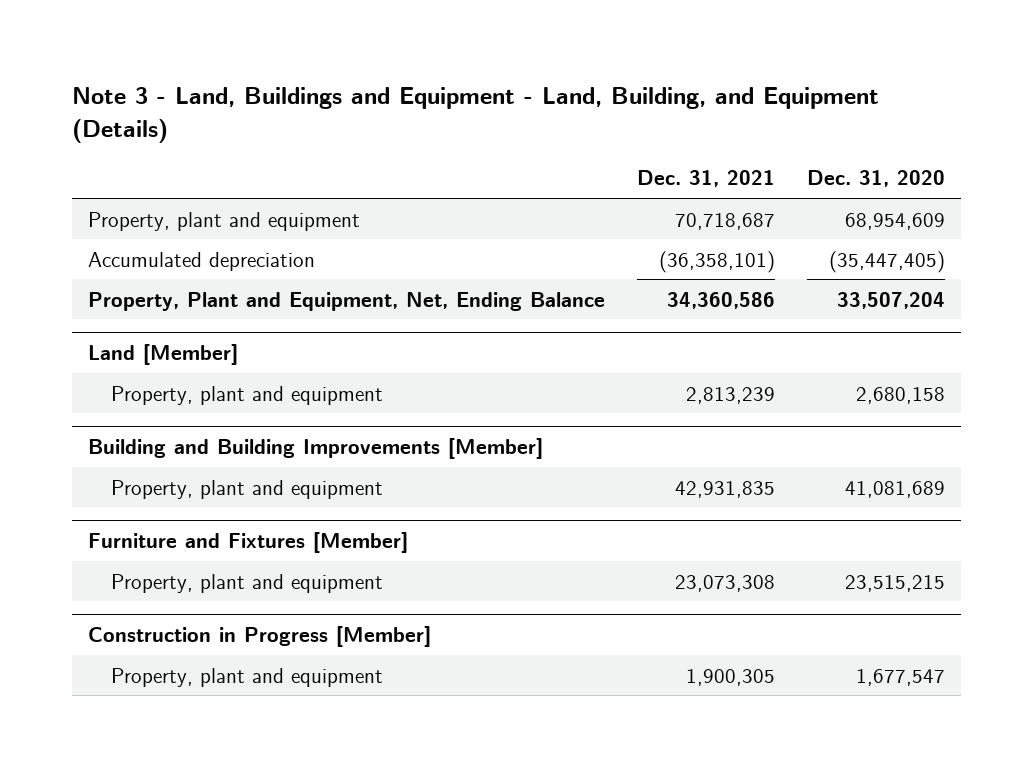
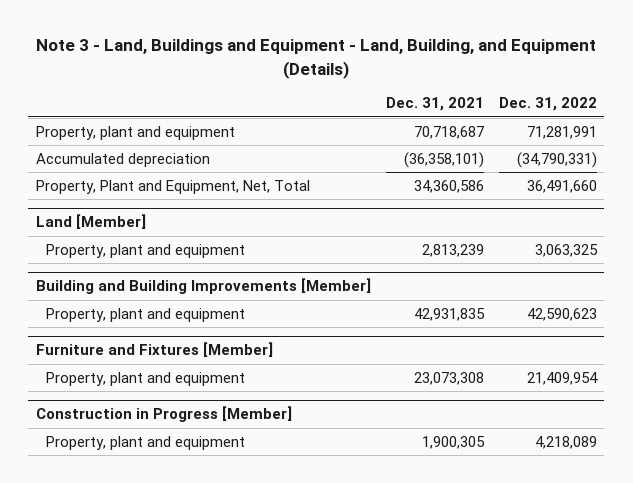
- | Dec. 31, 2021 | Dec. 31, 2020
+ | Dec. 31, 2021 | Dec. 31, 2022
- Property, Plant and Equipment, Net, Ending Balance | 34,360,586 | 33,507,204
+ Property, Plant and Equipment, Net, Total | 34,360,586 | 36,491,660

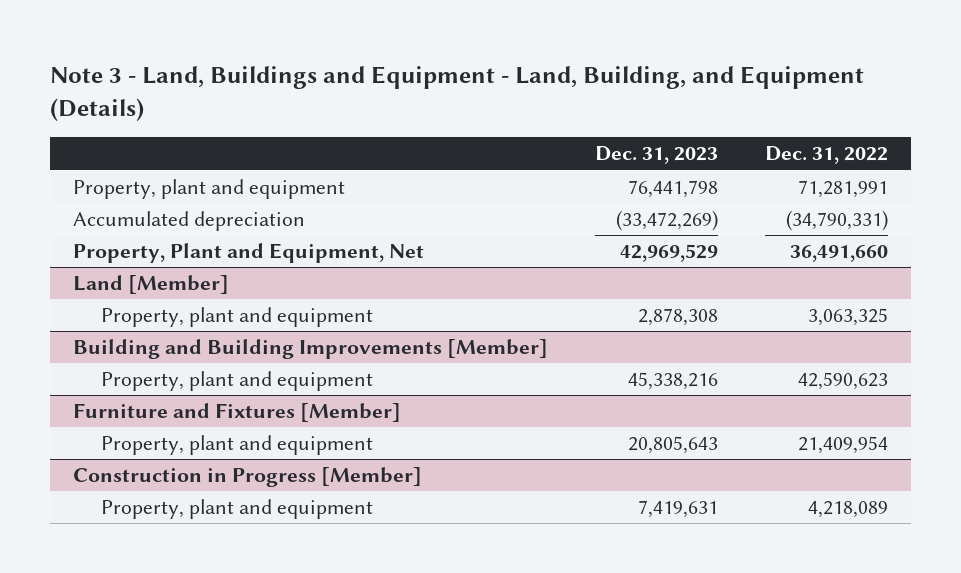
- | Dec. 31, 2021 | Dec. 31, 2022
+ | Dec. 31, 2023 | Dec. 31, 2022
- Property, Plant and Equipment, Net, Total | 34,360,586 | 36,491,660
+ Property, Plant and Equipment, Net | 42,969,529 | 36,491,660

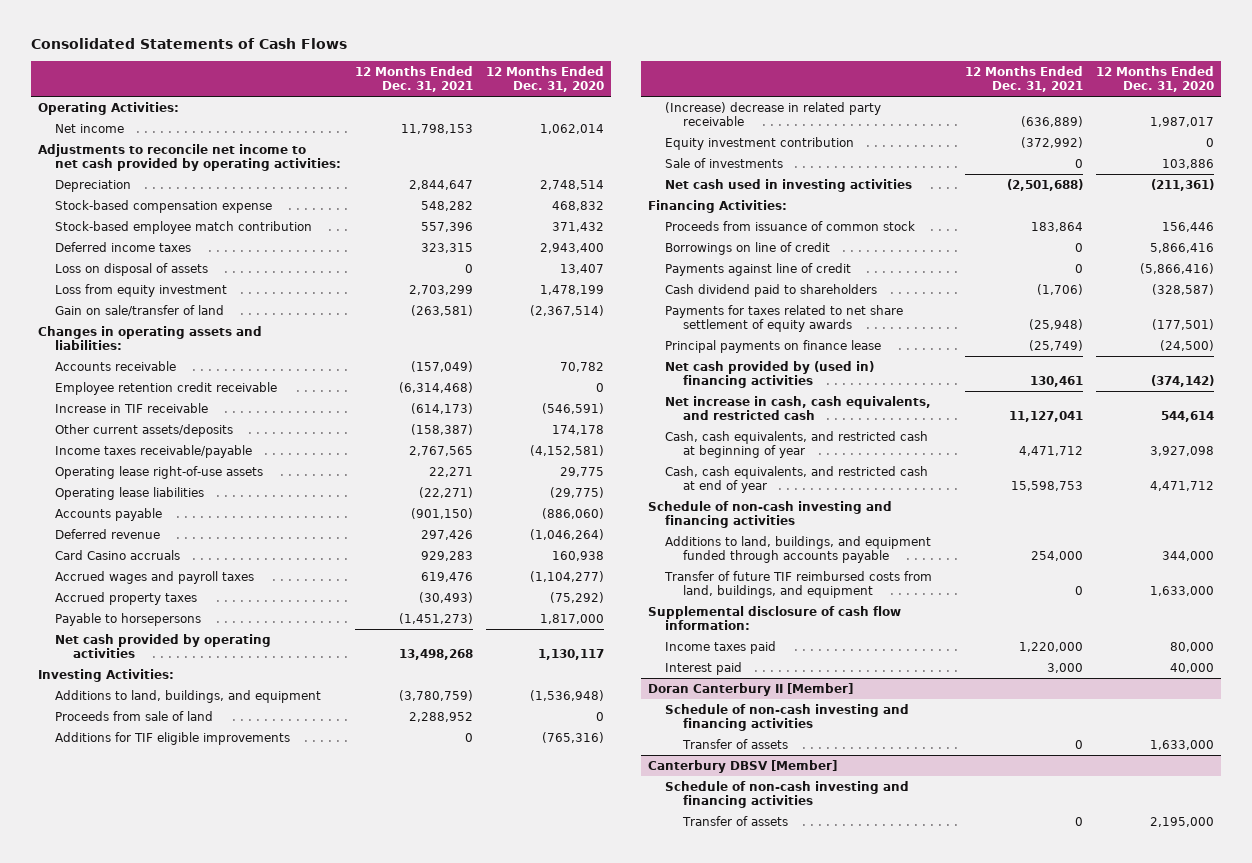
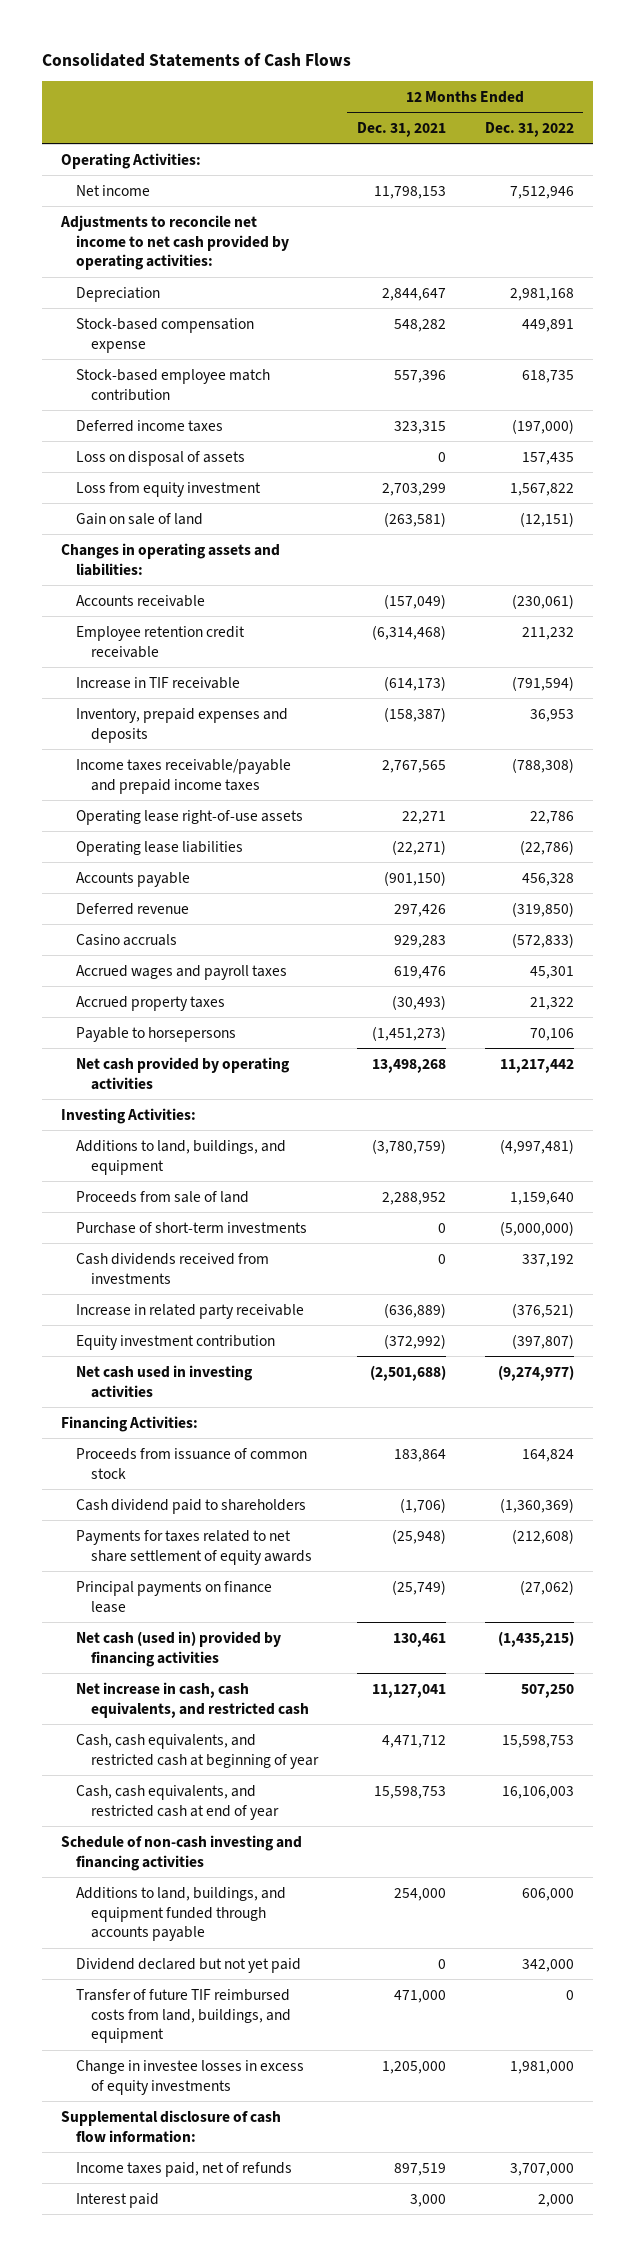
- | 12 Months Ended Dec. 31, 2021 | 12 Months Ended Dec. 31, 2020
+ | 12 Months Ended Dec. 31, 2021 | 12 Months Ended Dec. 31, 2022
- Gain on sale/transfer of land | (263,581) | (2,367,514)
+ Gain on sale of land | (263,581) | (12,151)
- Other current assets/deposits | (158,387) | 174,178
- Income taxes receivable/payable | 2,767,565 | (4,152,581)
+ Inventory, prepaid expenses and deposits | (158,387) | 36,953
+ Income taxes receivable/payable and prepaid income taxes | 2,767,565 | (788,308)
- Card Casino accruals | 929,283 | 160,938
+ Casino accruals | 929,283 | (572,833)
- Additions for TIF eligible improvements | 0 | (765,316)
- (Increase) decrease in related party receivable | (636,889) | 1,987,017
+ Purchase of short-term investments | 0 | (5,000,000)
+ Cash dividends received from investments | 0 | 337,192
+ Increase in related party receivable | (636,889) | (376,521)
- Sale of investments | 0 | 103,886
- Borrowings on line of credit | 0 | 5,866,416
- Payments against line of credit | 0 | (5,866,416)
- Net cash provided by (used in) financing activities | 130,461 | (374,142)
+ Net cash (used in) provided by financing activities | 130,461 | (1,435,215)
- Transfer of future TIF reimbursed costs from land, buildings, and equipment | 0 | 1,633,000
+ Dividend declared but not yet paid | 0 | 342,000
+ Transfer of future TIF reimbursed costs from land, buildings, and equipment | 471,000 | 0
+ Change in investee losses in excess of equity investments | 1,205,000 | 1,981,000
- Income taxes paid | 1,220,000 | 80,000
+ Income taxes paid, net of refunds | 897,519 | 3,707,000
- Doran Canterbury II [Member]
- Schedule of non-cash investing and financing activities
- Transfer of assets | 0 | 1,633,000
- Canterbury DBSV [Member]
- Schedule of non-cash investing and financing activities
- Transfer of assets | 0 | 2,195,000

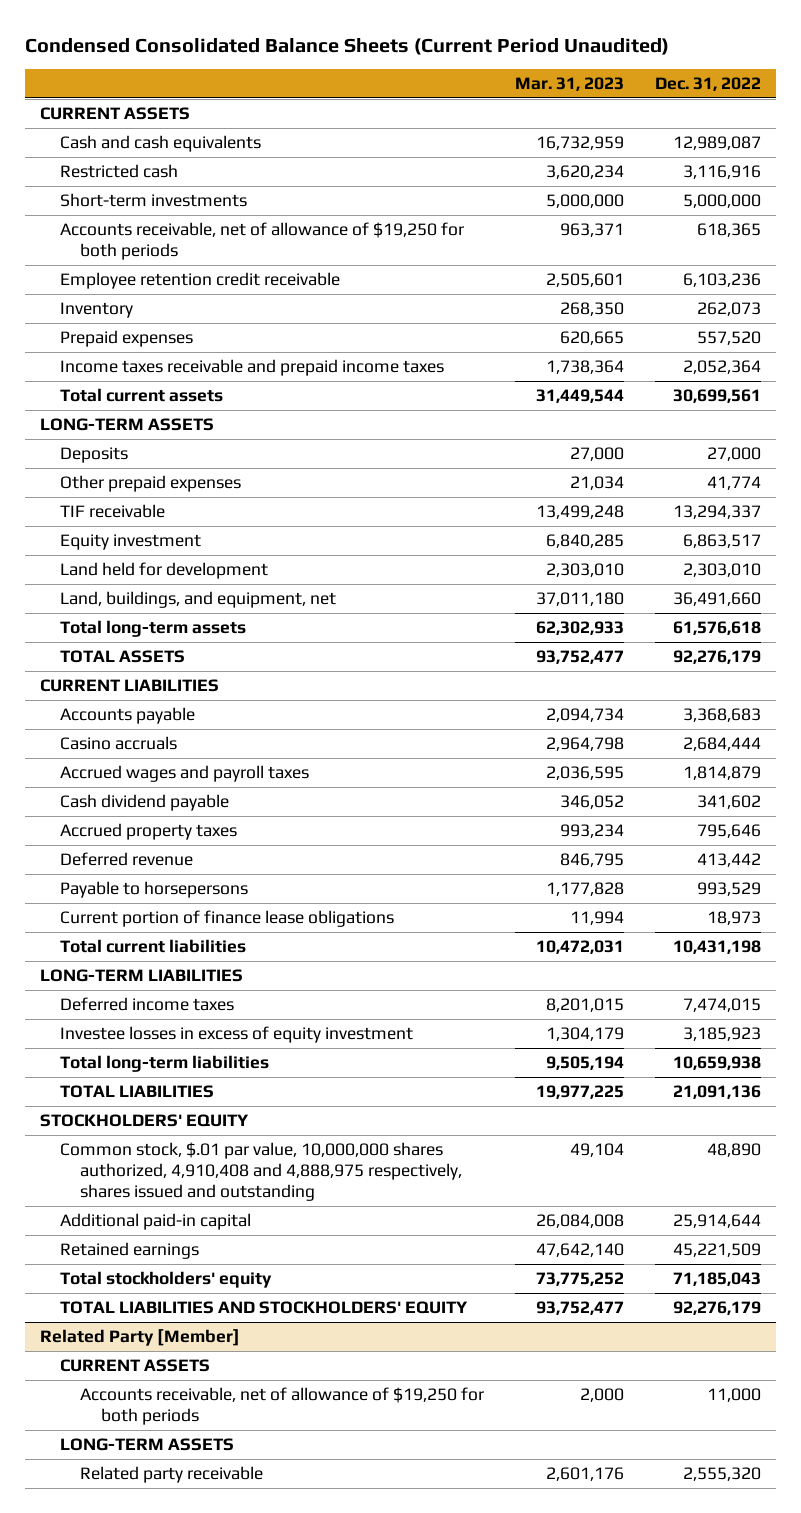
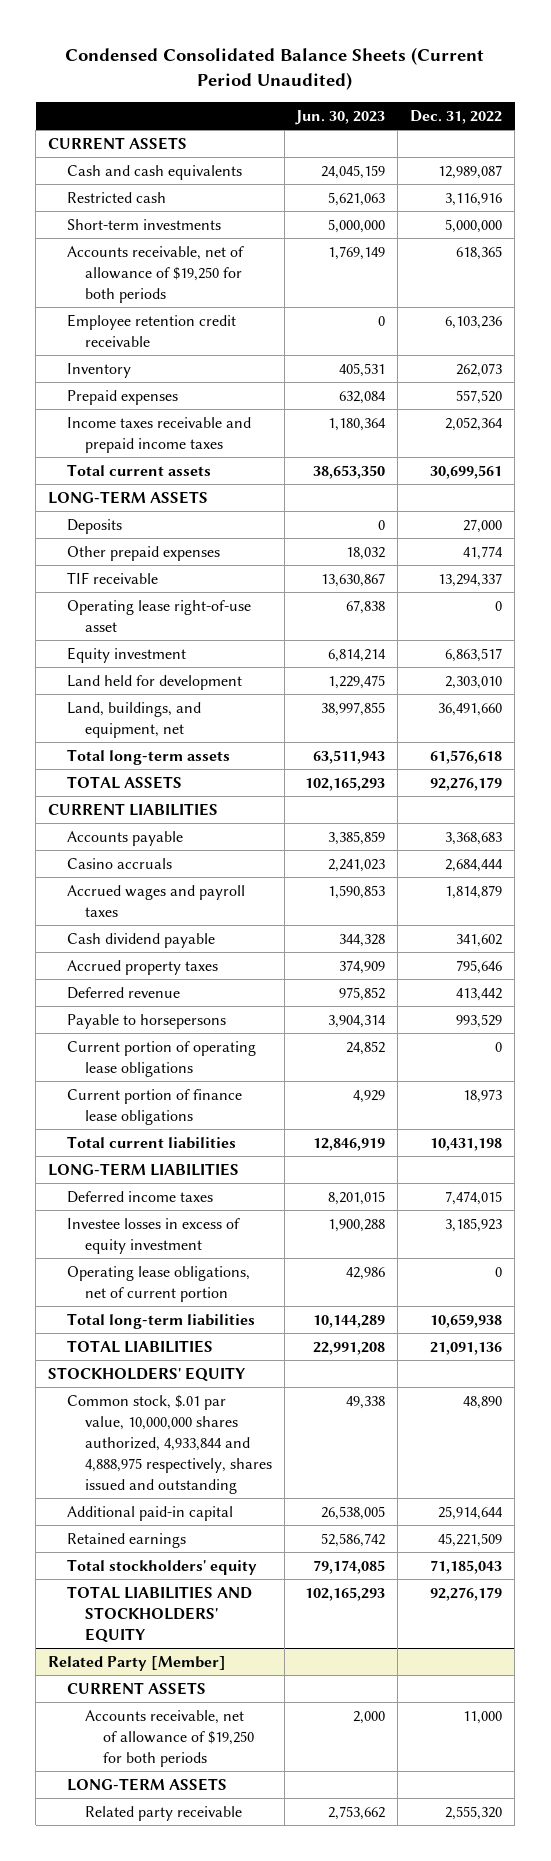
- | Mar. 31, 2023 | Dec. 31, 2022
+ | Jun. 30, 2023 | Dec. 31, 2022
+ Operating lease right-of-use asset | 67,838 | 0
+ Current portion of operating lease obligations | 24,852 | 0
+ Operating lease obligations, net of current portion | 42,986 | 0
- Common stock, $.01 par value, 10,000,000 shares authorized, 4,910,408 and 4,888,975 respectively, shares issued and outstanding | 49,104 | 48,890
+ Common stock, $.01 par value, 10,000,000 shares authorized, 4,933,844 and 4,888,975 respectively, shares issued and outstanding | 49,338 | 48,890

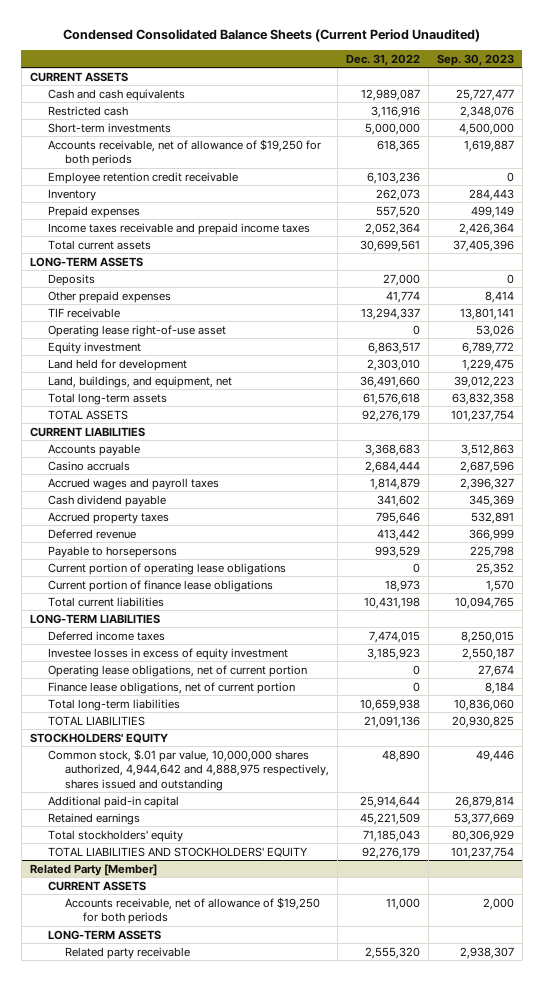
- | Jun. 30, 2023 | Dec. 31, 2022
+ | Dec. 31, 2022 | Sep. 30, 2023
+ Finance lease obligations, net of current portion | 0 | 8,184
- Common stock, $.01 par value, 10,000,000 shares authorized, 4,933,844 and 4,888,975 respectively, shares issued and outstanding | 49,338 | 48,890
+ Common stock, $.01 par value, 10,000,000 shares authorized, 4,944,642 and 4,888,975 respectively, shares issued and outstanding | 48,890 | 49,446

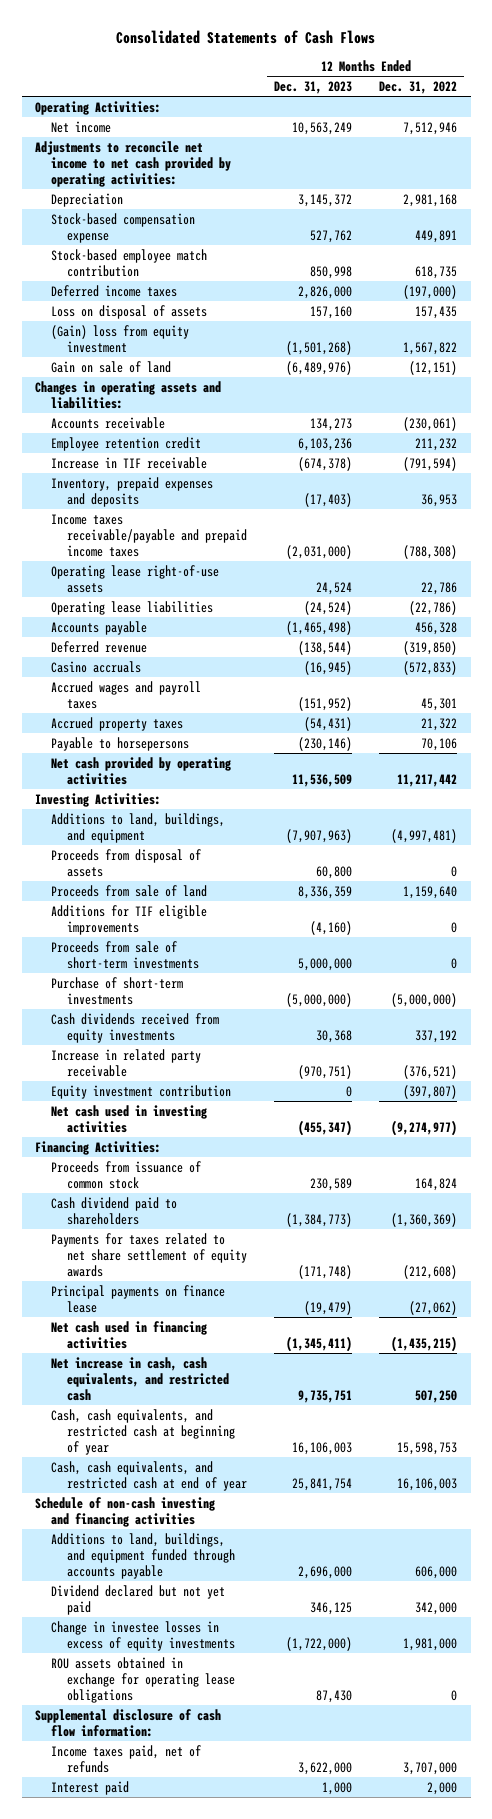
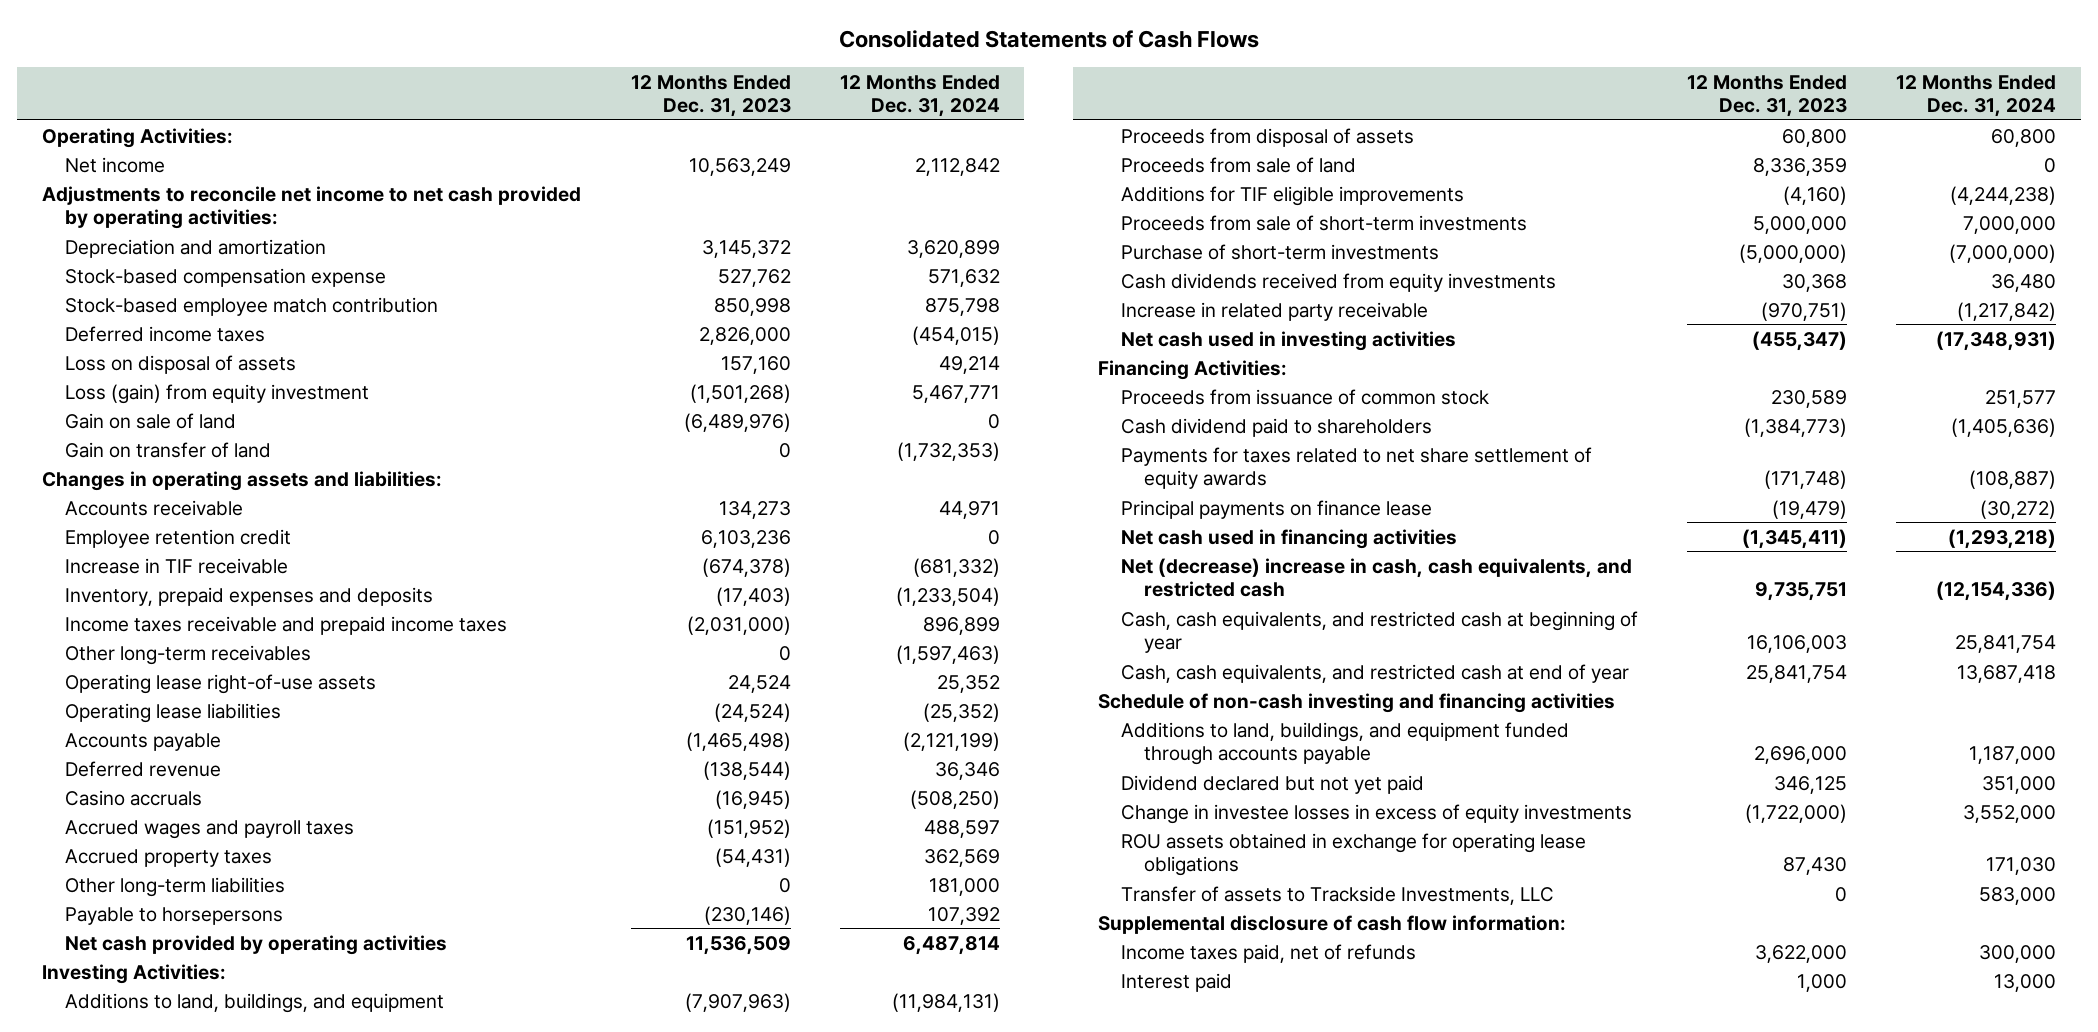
- | 12 Months Ended Dec. 31, 2023 | 12 Months Ended Dec. 31, 2022
+ | 12 Months Ended Dec. 31, 2023 | 12 Months Ended Dec. 31, 2024
- Depreciation | 3,145,372 | 2,981,168
+ Depreciation and amortization | 3,145,372 | 3,620,899
- (Gain) loss from equity investment | (1,501,268) | 1,567,822
+ Loss (gain) from equity investment | (1,501,268) | 5,467,771
+ Gain on transfer of land | 0 | (1,732,353)
- Income taxes receivable/payable and prepaid income taxes | (2,031,000) | (788,308)
+ Income taxes receivable and prepaid income taxes | (2,031,000) | 896,899
+ Other long-term receivables | 0 | (1,597,463)
+ Other long-term liabilities | 0 | 181,000
- Equity investment contribution | 0 | (397,807)
- Net increase in cash, cash equivalents, and restricted cash | 9,735,751 | 507,250
+ Net (decrease) increase in cash, cash equivalents, and restricted cash | 9,735,751 | (12,154,336)
+ Transfer of assets to Trackside Investments, LLC | 0 | 583,000

